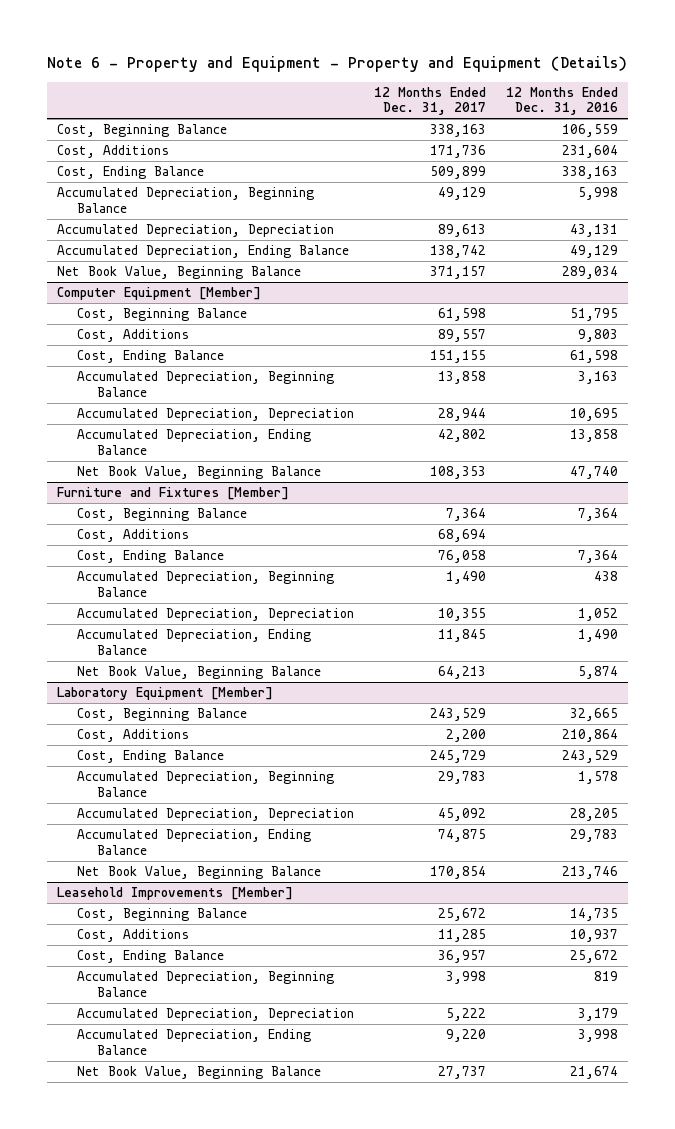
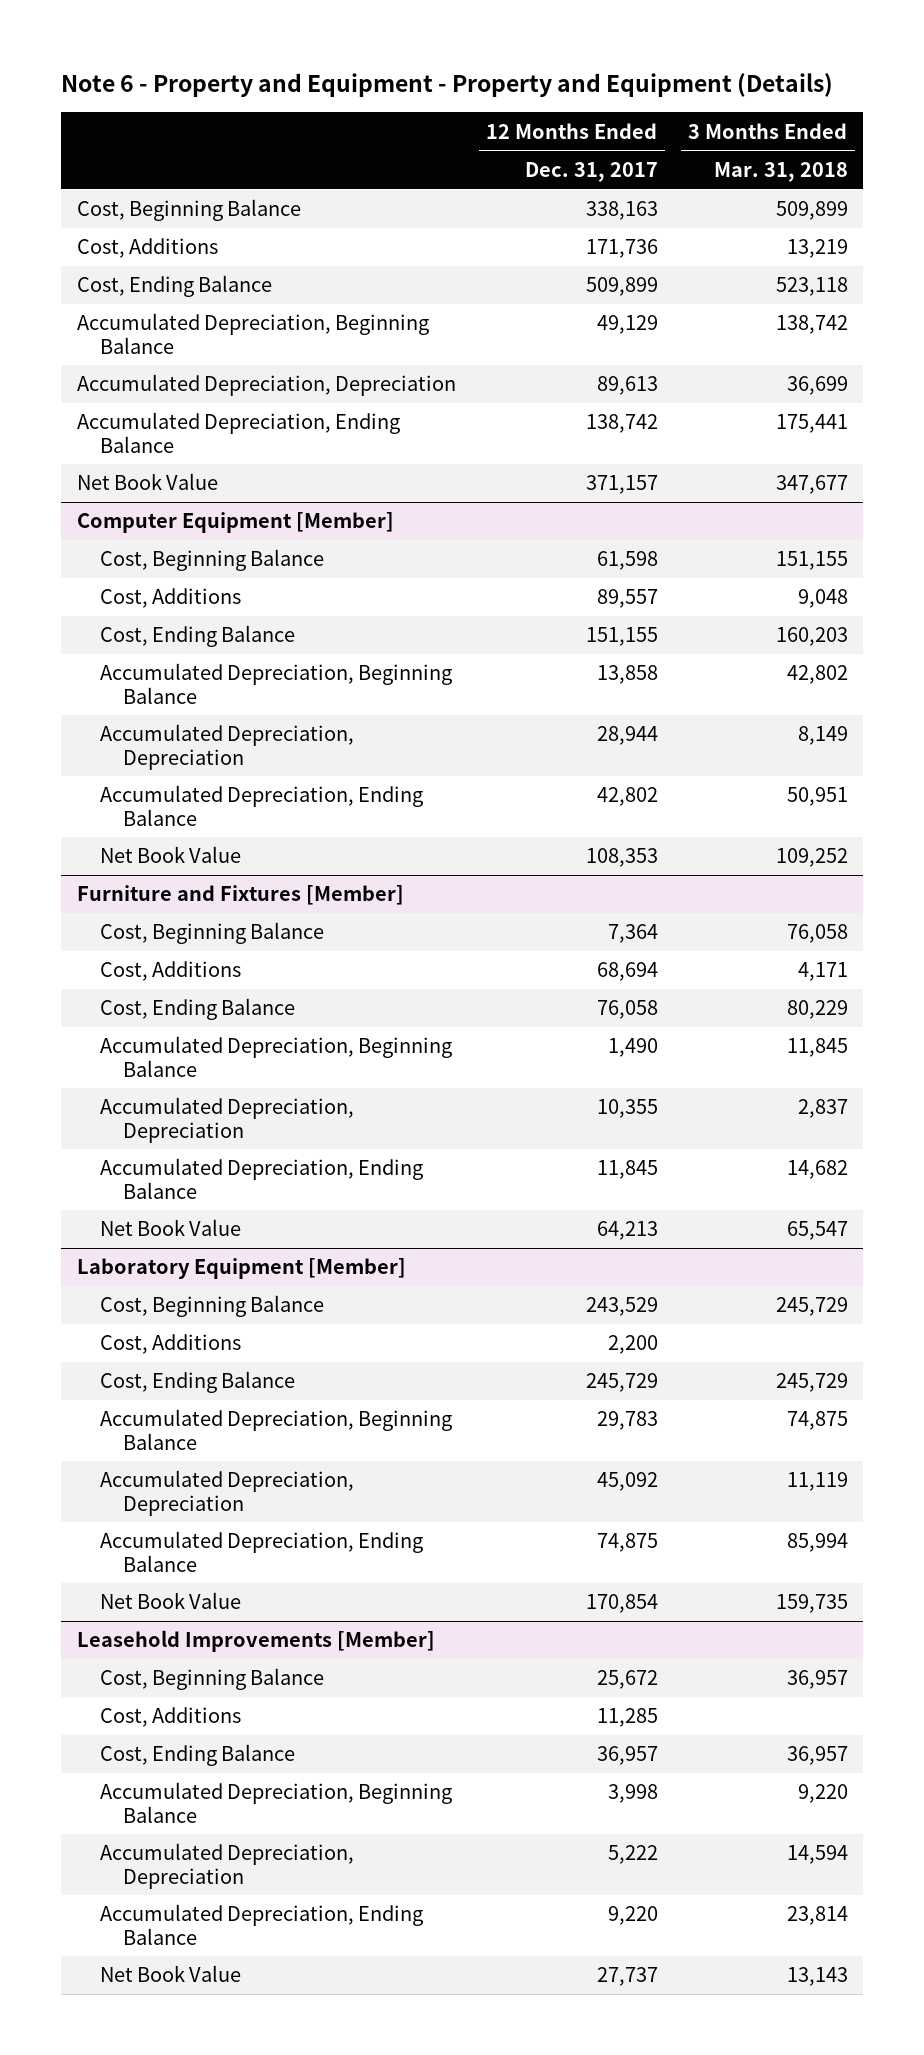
- | 12 Months Ended Dec. 31, 2017 | 12 Months Ended Dec. 31, 2016
+ | 12 Months Ended Dec. 31, 2017 | 3 Months Ended Mar. 31, 2018
- Net Book Value, Beginning Balance | 371,157 | 289,034
+ Net Book Value | 371,157 | 347,677
@ Computer Equipment [Member]
- Net Book Value, Beginning Balance | 108,353 | 47,740
+ Net Book Value | 108,353 | 109,252
@ Furniture and Fixtures [Member]
- Net Book Value, Beginning Balance | 64,213 | 5,874
+ Net Book Value | 64,213 | 65,547
@ Laboratory Equipment [Member]
- Net Book Value, Beginning Balance | 170,854 | 213,746
+ Net Book Value | 170,854 | 159,735
@ Leasehold Improvements [Member]
- Net Book Value, Beginning Balance | 27,737 | 21,674
+ Net Book Value | 27,737 | 13,143

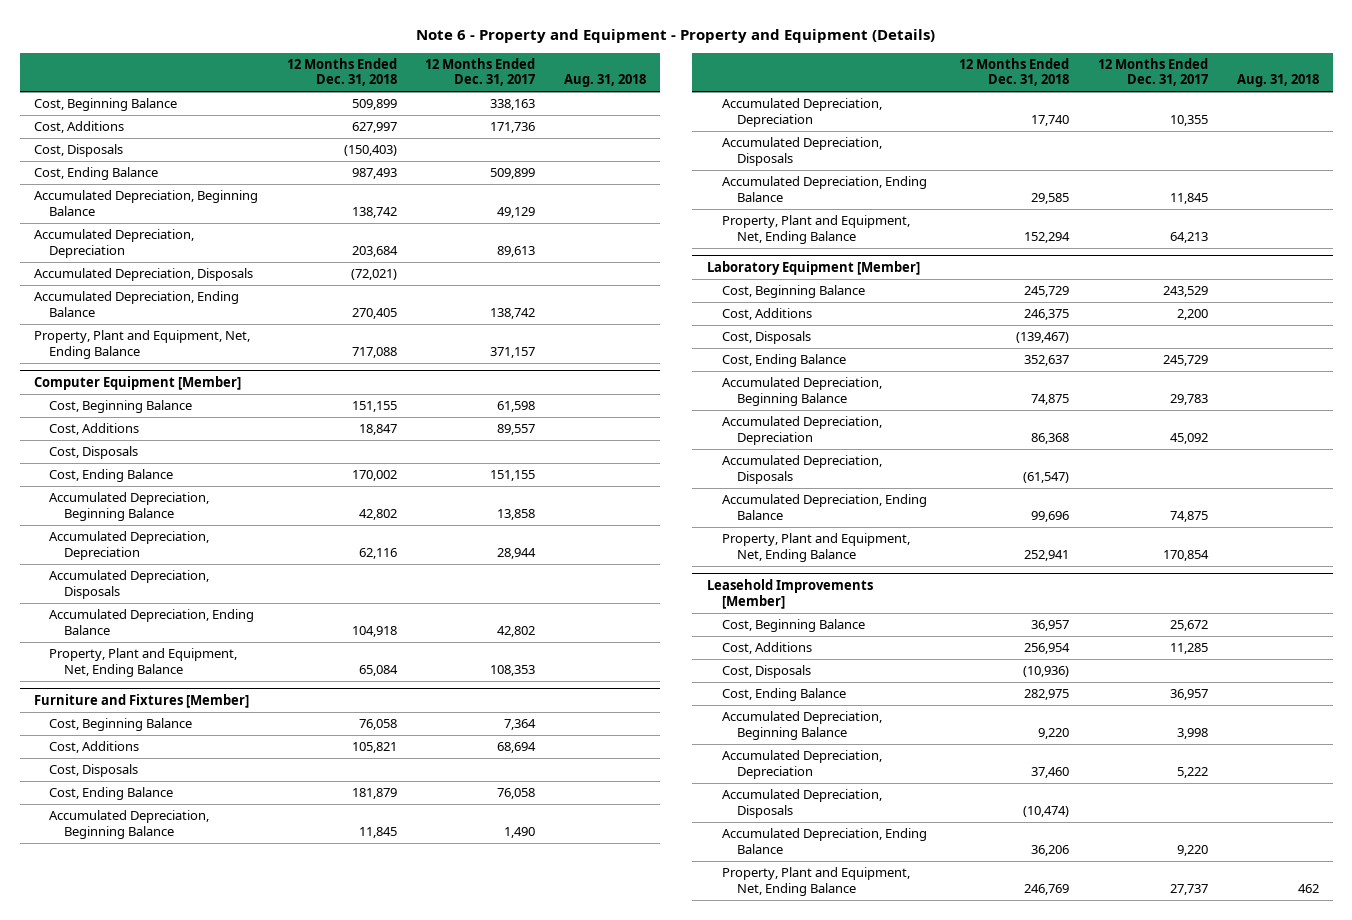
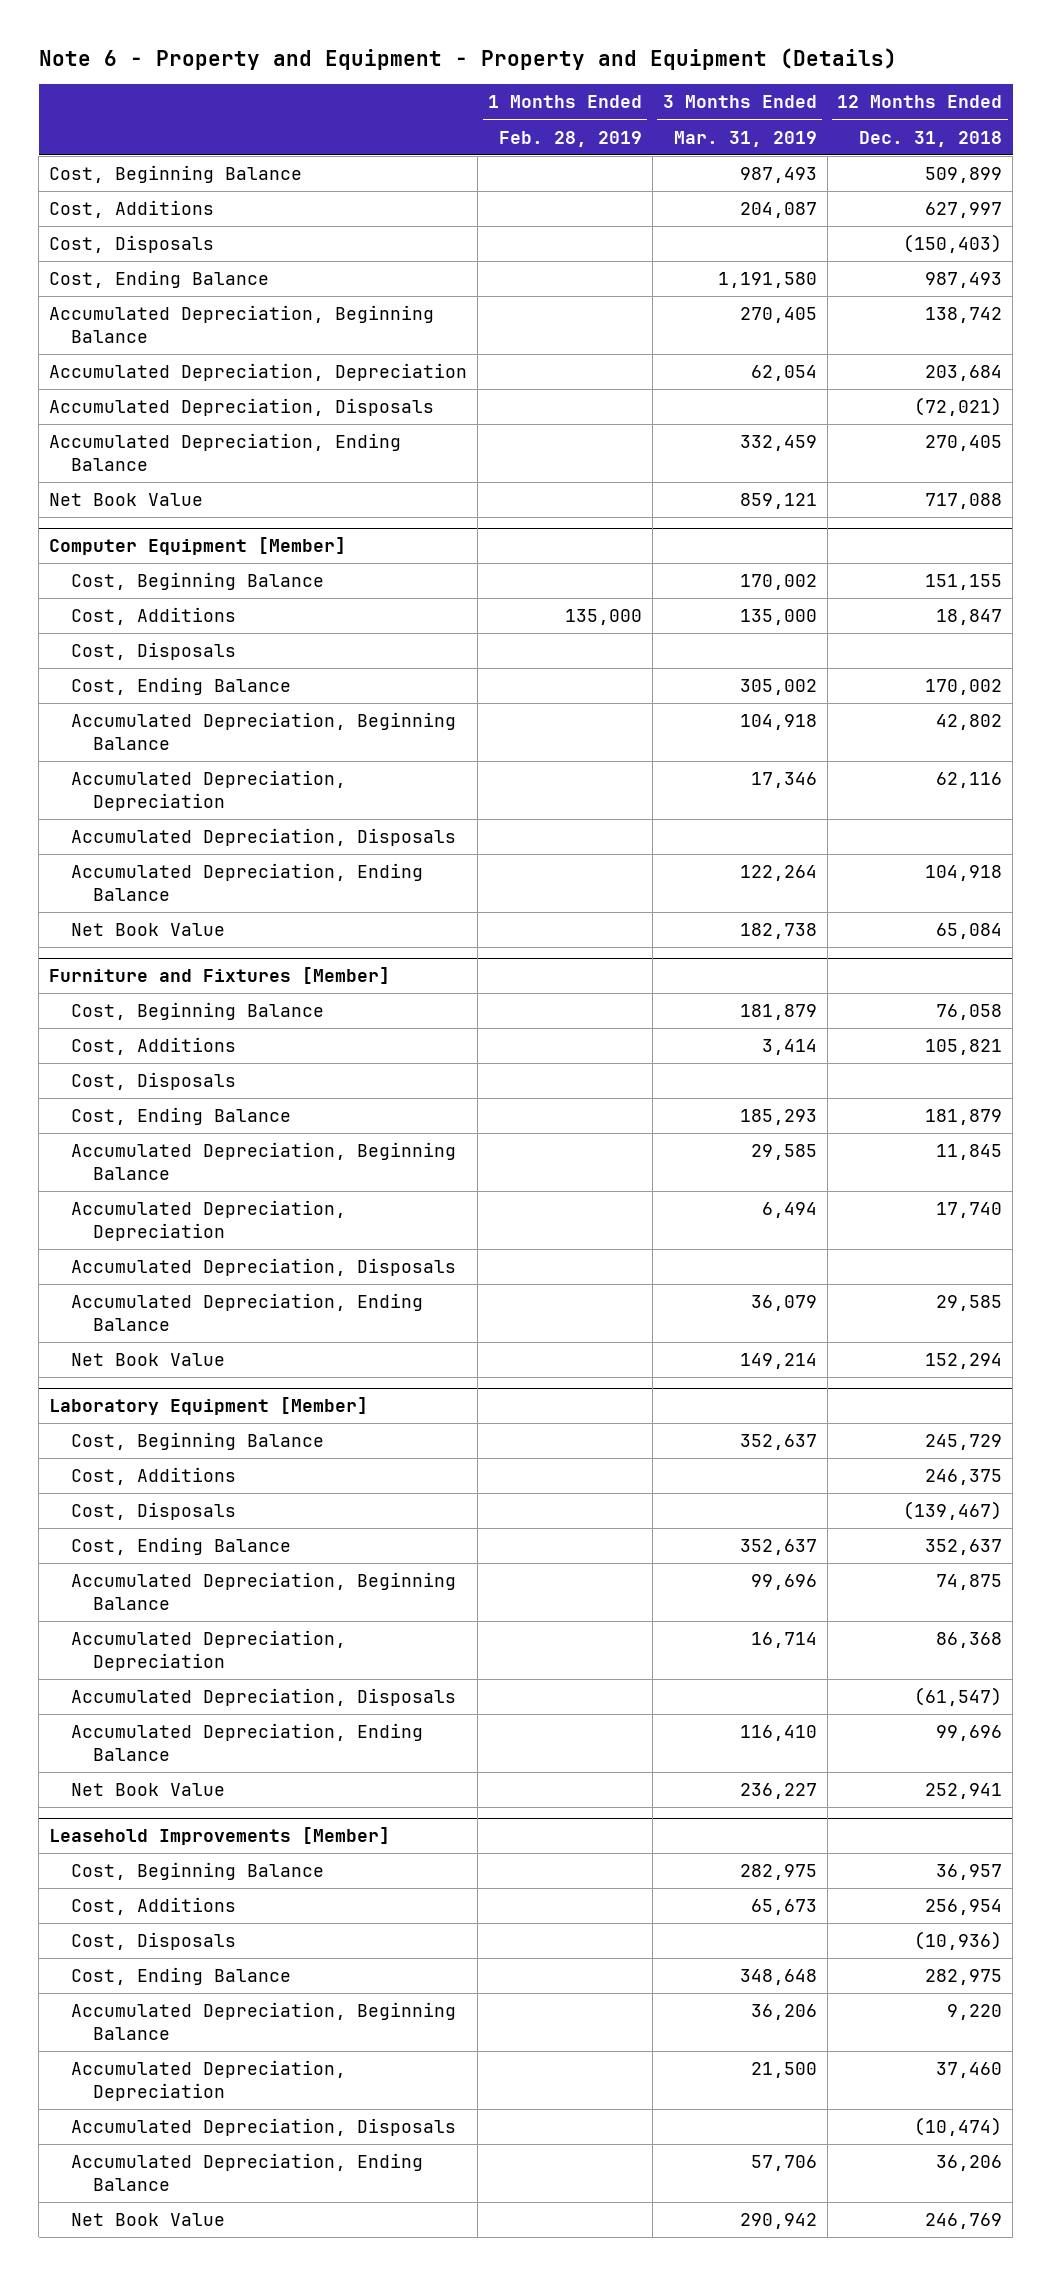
- | 12 Months Ended Dec. 31, 2018 | 12 Months Ended Dec. 31, 2017 | Aug. 31, 2018
+ | 1 Months Ended Feb. 28, 2019 | 3 Months Ended Mar. 31, 2019 | 12 Months Ended Dec. 31, 2018
- Property, Plant and Equipment, Net, Ending Balance | 717,088 | 371,157 |
+ Net Book Value | | 859,121 | 717,088
@ Computer Equipment [Member]
- Property, Plant and Equipment, Net, Ending Balance | 65,084 | 108,353 |
+ Net Book Value | | 182,738 | 65,084
@ Furniture and Fixtures [Member]
- Property, Plant and Equipment, Net, Ending Balance | 152,294 | 64,213 |
+ Net Book Value | | 149,214 | 152,294
@ Laboratory Equipment [Member]
- Property, Plant and Equipment, Net, Ending Balance | 252,941 | 170,854 |
+ Net Book Value | | 236,227 | 252,941
@ Leasehold Improvements [Member]
- Property, Plant and Equipment, Net, Ending Balance | 246,769 | 27,737 | 462
+ Net Book Value | | 290,942 | 246,769

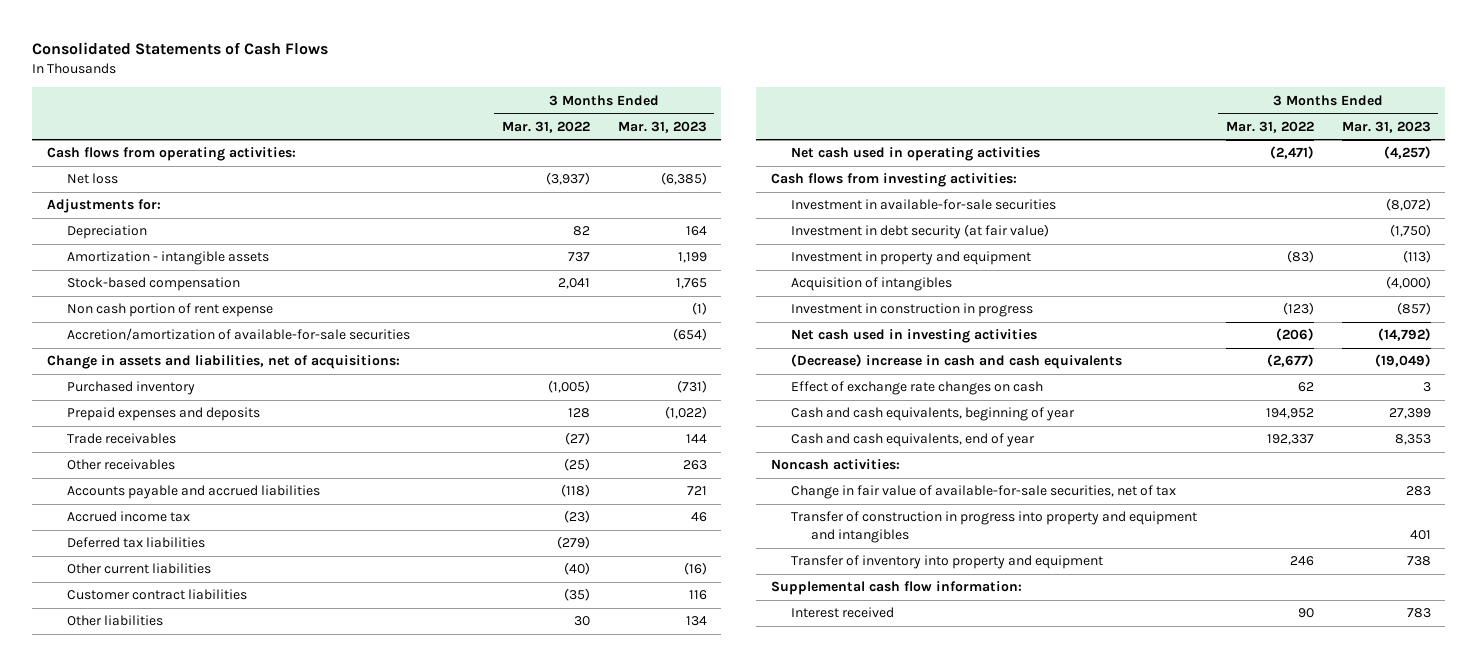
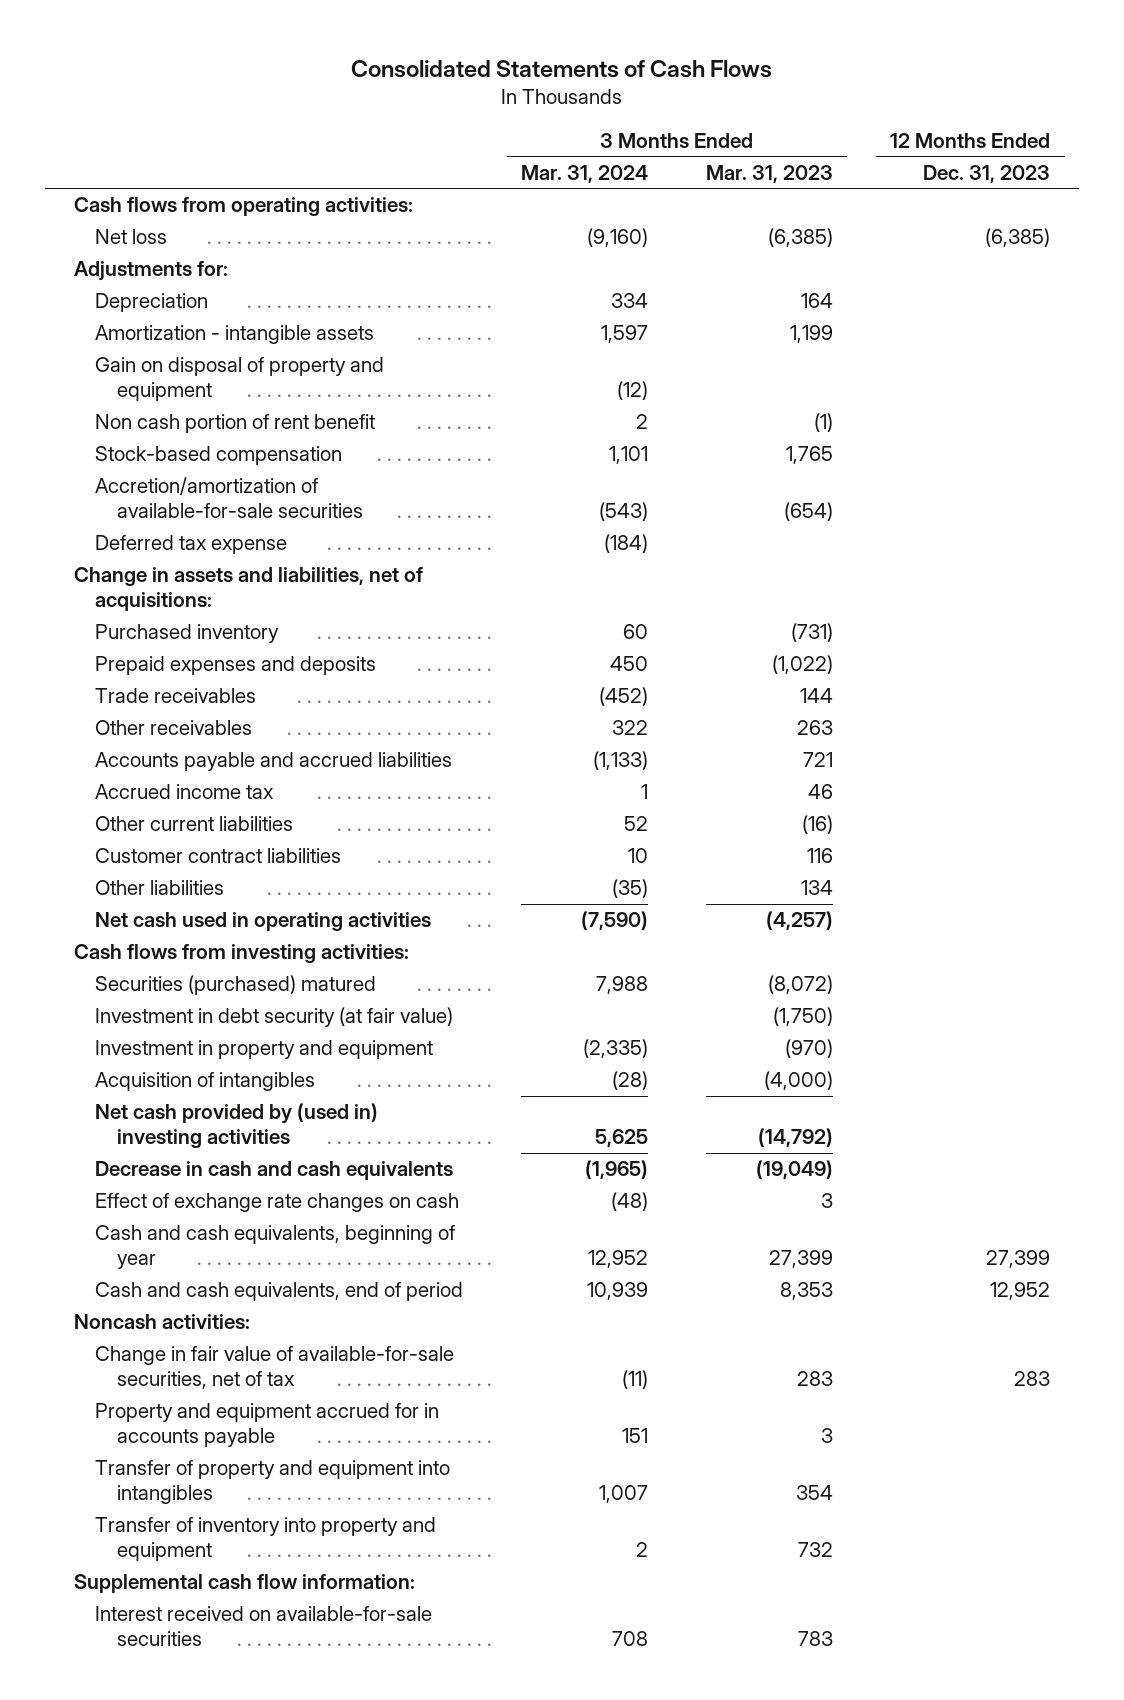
- | 3 Months Ended Mar. 31, 2022 | 3 Months Ended Mar. 31, 2023
+ | 3 Months Ended Mar. 31, 2024 | 3 Months Ended Mar. 31, 2023 | 12 Months Ended Dec. 31, 2023
+ Gain on disposal of property and equipment | (12) | |
+ Non cash portion of rent benefit | 2 | (1) |
- Non cash portion of rent expense | | (1)
+ Deferred tax expense | (184) | |
- Deferred tax liabilities | (279) |
- Investment in available-for-sale securities | | (8,072)
+ Securities (purchased) matured | 7,988 | (8,072) |
- Investment in property and equipment | (83) | (113)
+ Investment in property and equipment | (2,335) | (970) |
- Investment in construction in progress | (123) | (857)
- Net cash used in investing activities | (206) | (14,792)
- (Decrease) increase in cash and cash equivalents | (2,677) | (19,049)
+ Net cash provided by (used in) investing activities | 5,625 | (14,792) |
+ Decrease in cash and cash equivalents | (1,965) | (19,049) |
- Cash and cash equivalents, end of year | 192,337 | 8,353
+ Cash and cash equivalents, end of period | 10,939 | 8,353 | 12,952
- Transfer of construction in progress into property and equipment and intangibles | | 401
- Transfer of inventory into property and equipment | 246 | 738
+ Property and equipment accrued for in accounts payable | 151 | 3 |
+ Transfer of property and equipment into intangibles | 1,007 | 354 |
+ Transfer of inventory into property and equipment | 2 | 732 |
- Interest received | 90 | 783
+ Interest received on available-for-sale securities | 708 | 783 |

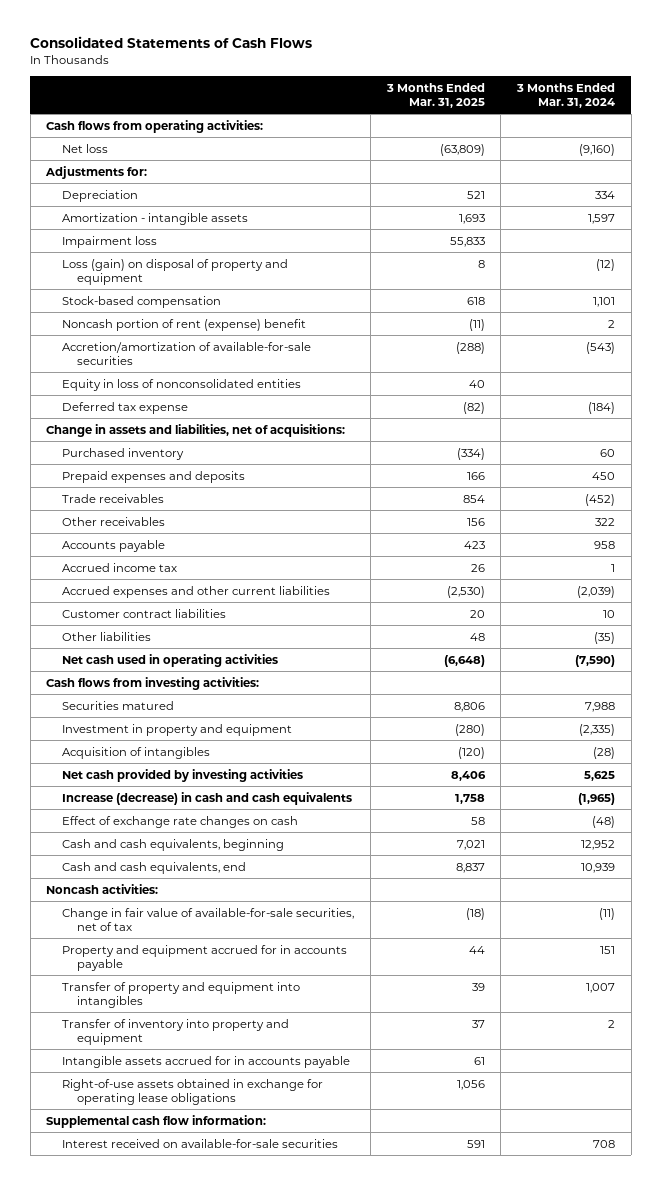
- | 3 Months Ended Mar. 31, 2024 | 3 Months Ended Mar. 31, 2023 | 12 Months Ended Dec. 31, 2023
+ | 3 Months Ended Mar. 31, 2025 | 3 Months Ended Mar. 31, 2024
- Gain on disposal of property and equipment | (12) | |
- Non cash portion of rent benefit | 2 | (1) |
+ Impairment loss | 55,833 |
+ Loss (gain) on disposal of property and equipment | 8 | (12)
+ Noncash portion of rent (expense) benefit | (11) | 2
+ Equity in loss of nonconsolidated entities | 40 |
- Accounts payable and accrued liabilities | (1,133) | 721 |
+ Accounts payable | 423 | 958
- Other current liabilities | 52 | (16) |
+ Accrued expenses and other current liabilities | (2,530) | (2,039)
- Securities (purchased) matured | 7,988 | (8,072) |
- Investment in debt security (at fair value) | | (1,750) |
+ Securities matured | 8,806 | 7,988
- Net cash provided by (used in) investing activities | 5,625 | (14,792) |
- Decrease in cash and cash equivalents | (1,965) | (19,049) |
+ Net cash provided by investing activities | 8,406 | 5,625
+ Increase (decrease) in cash and cash equivalents | 1,758 | (1,965)
- Cash and cash equivalents, beginning of year | 12,952 | 27,399 | 27,399
- Cash and cash equivalents, end of period | 10,939 | 8,353 | 12,952
+ Cash and cash equivalents, beginning | 7,021 | 12,952
+ Cash and cash equivalents, end | 8,837 | 10,939
+ Intangible assets accrued for in accounts payable | 61 |
+ Right-of-use assets obtained in exchange for operating lease obligations | 1,056 |

